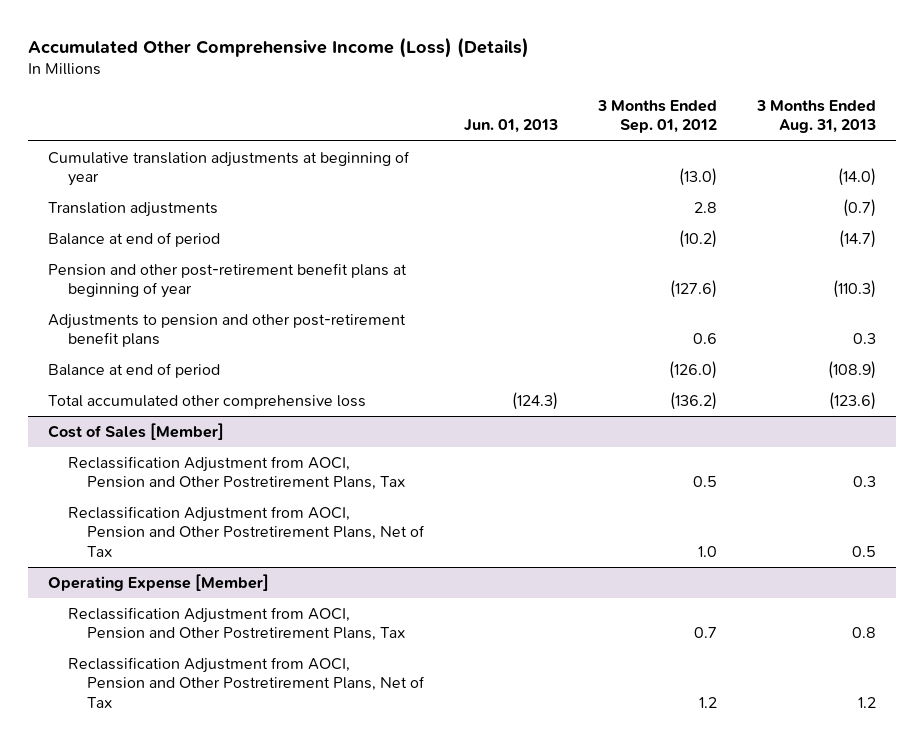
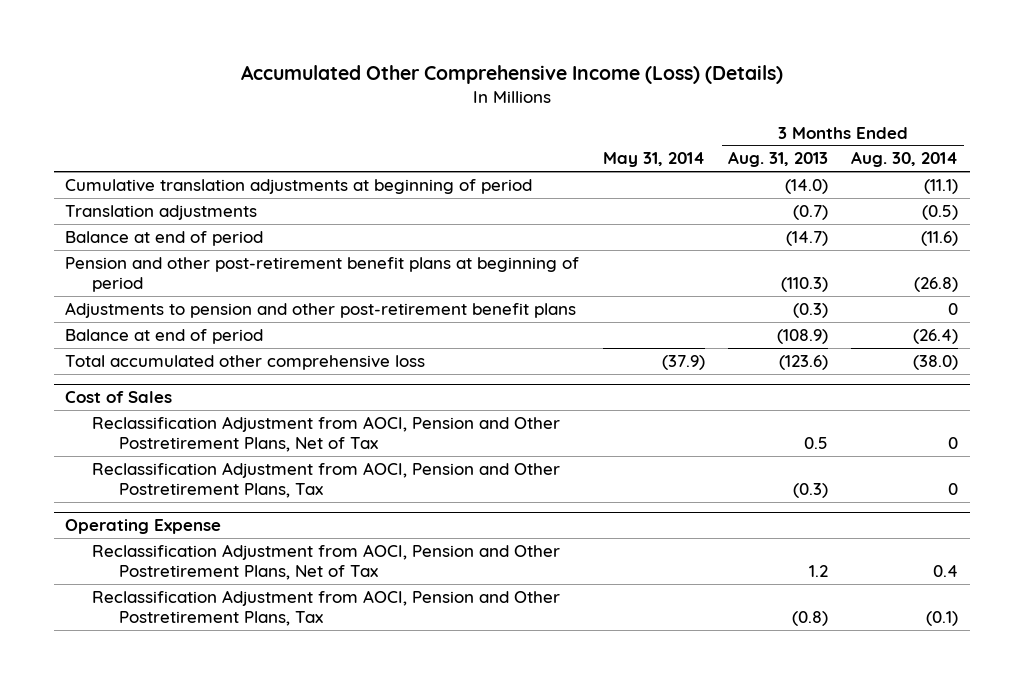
- | Jun. 01, 2013 | 3 Months Ended Sep. 01, 2012 | 3 Months Ended Aug. 31, 2013
+ | May 31, 2014 | 3 Months Ended Aug. 31, 2013 | 3 Months Ended Aug. 30, 2014
- Cumulative translation adjustments at beginning of year | | (13.0) | (14.0)
+ Cumulative translation adjustments at beginning of period | | (14.0) | (11.1)
- Pension and other post-retirement benefit plans at beginning of year | | (127.6) | (110.3)
- Adjustments to pension and other post-retirement benefit plans | | 0.6 | 0.3
+ Pension and other post-retirement benefit plans at beginning of period | | (110.3) | (26.8)
+ Adjustments to pension and other post-retirement benefit plans | | (0.3) | 0
- Cost of Sales [Member]
- Reclassification Adjustment from AOCI, Pension and Other Postretirement Plans, Tax | | 0.5 | 0.3
+ Cost of Sales
- Operating Expense [Member]
- Reclassification Adjustment from AOCI, Pension and Other Postretirement Plans, Tax | | 0.7 | 0.8
+ Reclassification Adjustment from AOCI, Pension and Other Postretirement Plans, Tax | | (0.3) | 0
+ Operating Expense
+ Reclassification Adjustment from AOCI, Pension and Other Postretirement Plans, Tax | | (0.8) | (0.1)

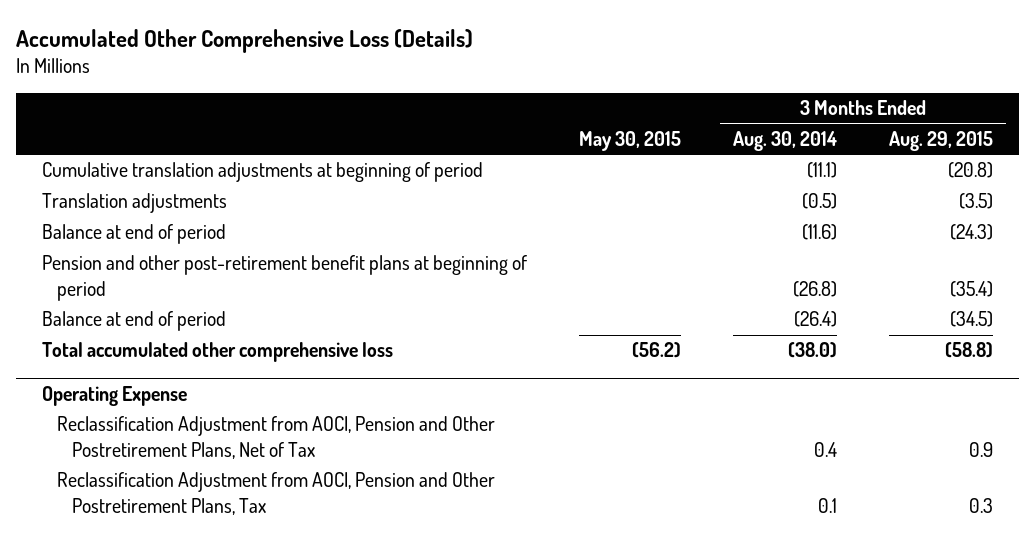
- Accumulated Other Comprehensive Income (Loss) (Details)
+ Accumulated Other Comprehensive Loss (Details)
- | May 31, 2014 | 3 Months Ended Aug. 31, 2013 | 3 Months Ended Aug. 30, 2014
+ | May 30, 2015 | 3 Months Ended Aug. 30, 2014 | 3 Months Ended Aug. 29, 2015
- Adjustments to pension and other post-retirement benefit plans | | (0.3) | 0
- Cost of Sales
- Reclassification Adjustment from AOCI, Pension and Other Postretirement Plans, Net of Tax | | 0.5 | 0
- Reclassification Adjustment from AOCI, Pension and Other Postretirement Plans, Tax | | (0.3) | 0
@ Operating Expense
- Reclassification Adjustment from AOCI, Pension and Other Postretirement Plans, Tax | | (0.8) | (0.1)
+ Reclassification Adjustment from AOCI, Pension and Other Postretirement Plans, Tax | | 0.1 | 0.3

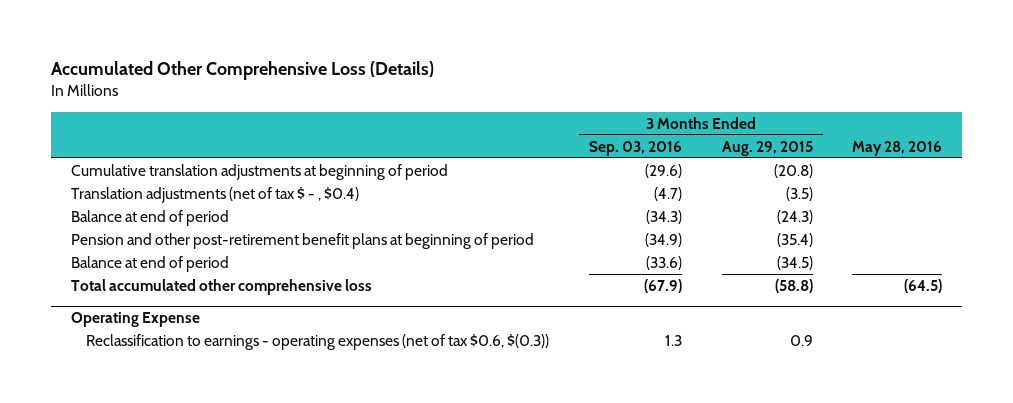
- | May 30, 2015 | 3 Months Ended Aug. 30, 2014 | 3 Months Ended Aug. 29, 2015
+ | 3 Months Ended Sep. 03, 2016 | 3 Months Ended Aug. 29, 2015 | May 28, 2016
- Translation adjustments | | (0.5) | (3.5)
+ Translation adjustments (net of tax $ - , $0.4) | (4.7) | (3.5) |
@ Operating Expense
- Reclassification Adjustment from AOCI, Pension and Other Postretirement Plans, Net of Tax | | 0.4 | 0.9
- Reclassification Adjustment from AOCI, Pension and Other Postretirement Plans, Tax | | 0.1 | 0.3
+ Reclassification to earnings - operating expenses (net of tax $0.6, $(0.3)) | 1.3 | 0.9 |

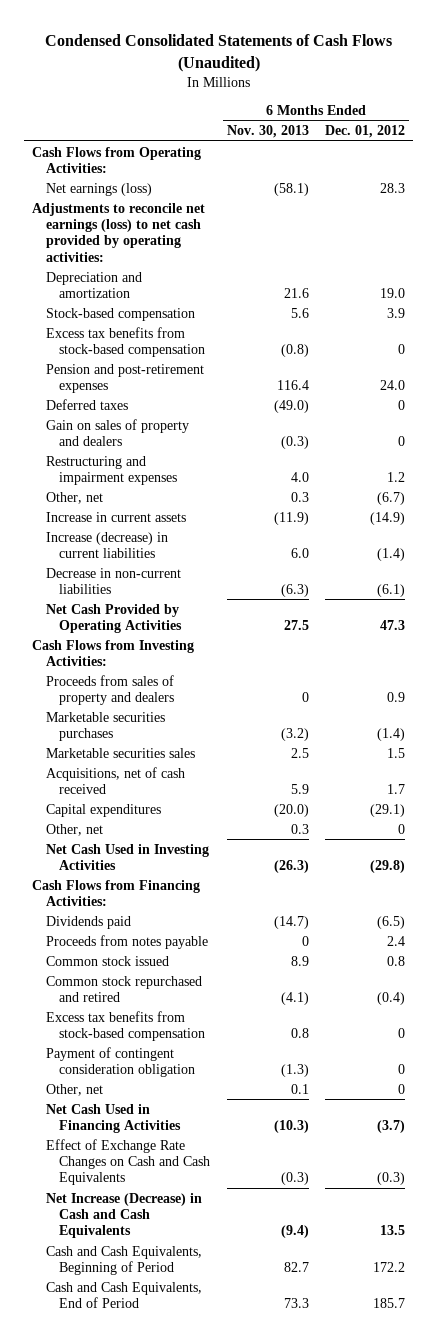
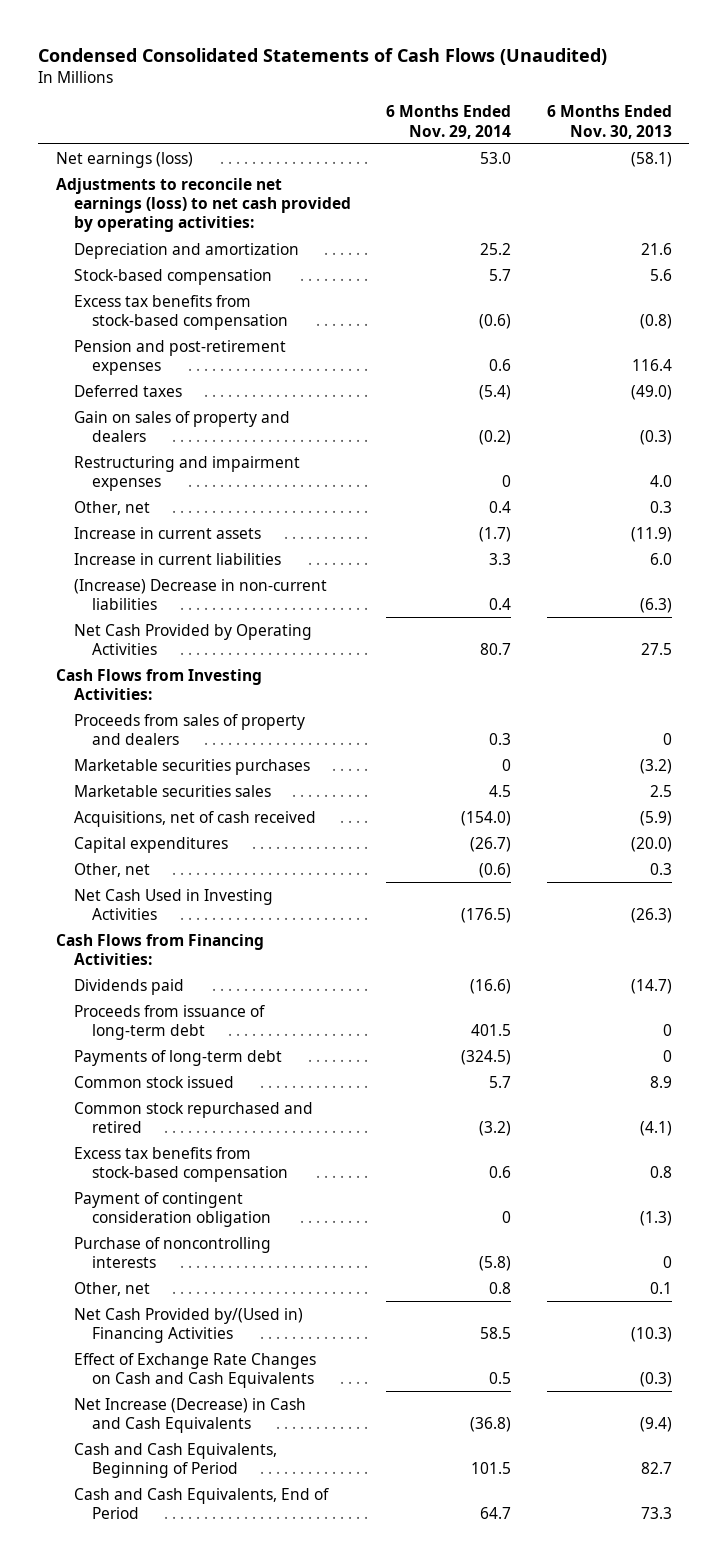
- | 6 Months Ended Nov. 30, 2013 | 6 Months Ended Dec. 01, 2012
+ | 6 Months Ended Nov. 29, 2014 | 6 Months Ended Nov. 30, 2013
- Cash Flows from Operating Activities:
- Increase (decrease) in current liabilities | 6.0 | (1.4)
- Decrease in non-current liabilities | (6.3) | (6.1)
+ Increase in current liabilities | 3.3 | 6.0
+ (Increase) Decrease in non-current liabilities | 0.4 | (6.3)
- Acquisitions, net of cash received | 5.9 | 1.7
+ Acquisitions, net of cash received | (154.0) | (5.9)
- Proceeds from notes payable | 0 | 2.4
+ Proceeds from issuance of long-term debt | 401.5 | 0
+ Payments of long-term debt | (324.5) | 0
+ Purchase of noncontrolling interests | (5.8) | 0
- Net Cash Used in Financing Activities | (10.3) | (3.7)
+ Net Cash Provided by/(Used in) Financing Activities | 58.5 | (10.3)

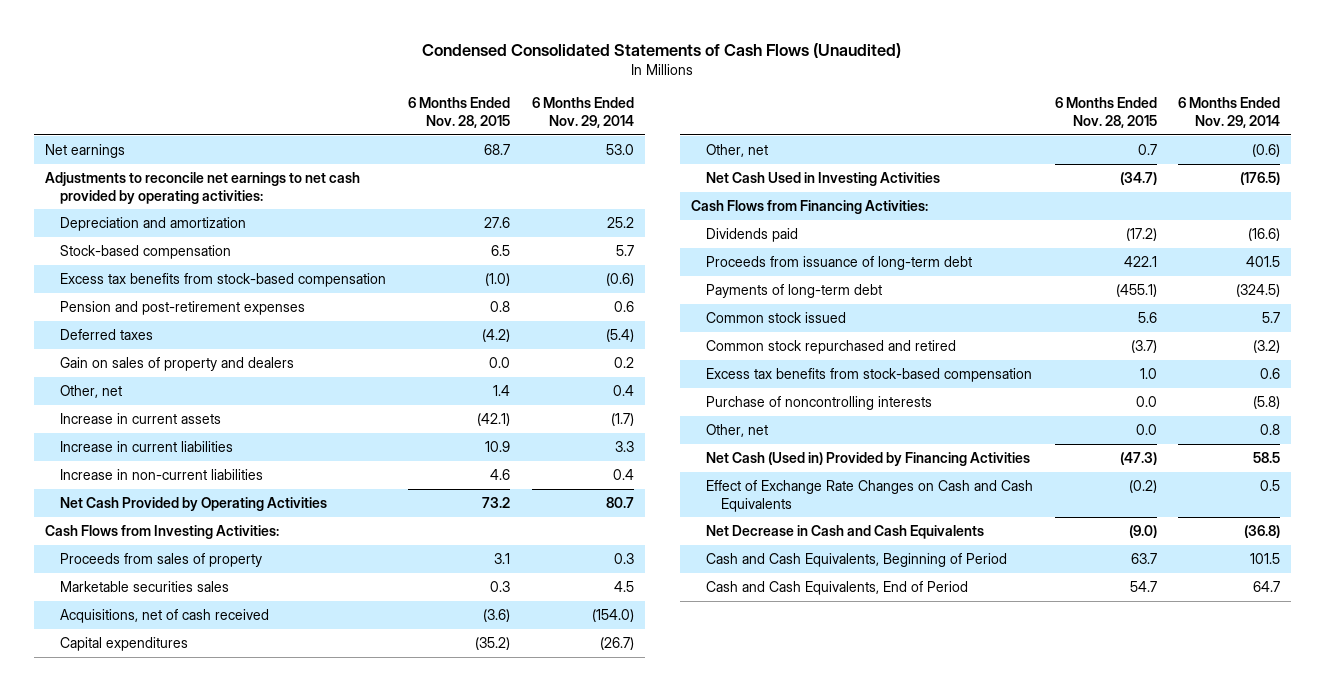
- | 6 Months Ended Nov. 29, 2014 | 6 Months Ended Nov. 30, 2013
+ | 6 Months Ended Nov. 28, 2015 | 6 Months Ended Nov. 29, 2014
- Net earnings (loss) | 53.0 | (58.1)
- Adjustments to reconcile net earnings (loss) to net cash provided by operating activities:
+ Net earnings | 68.7 | 53.0
+ Adjustments to reconcile net earnings to net cash provided by operating activities:
- Gain on sales of property and dealers | (0.2) | (0.3)
- Restructuring and impairment expenses | 0 | 4.0
+ Gain on sales of property and dealers | 0.0 | 0.2
- (Increase) Decrease in non-current liabilities | 0.4 | (6.3)
+ Increase in non-current liabilities | 4.6 | 0.4
- Proceeds from sales of property and dealers | 0.3 | 0
- Marketable securities purchases | 0 | (3.2)
+ Proceeds from sales of property | 3.1 | 0.3
- Payment of contingent consideration obligation | 0 | (1.3)
- Net Cash Provided by/(Used in) Financing Activities | 58.5 | (10.3)
+ Net Cash (Used in) Provided by Financing Activities | (47.3) | 58.5
- Net Increase (Decrease) in Cash and Cash Equivalents | (36.8) | (9.4)
+ Net Decrease in Cash and Cash Equivalents | (9.0) | (36.8)

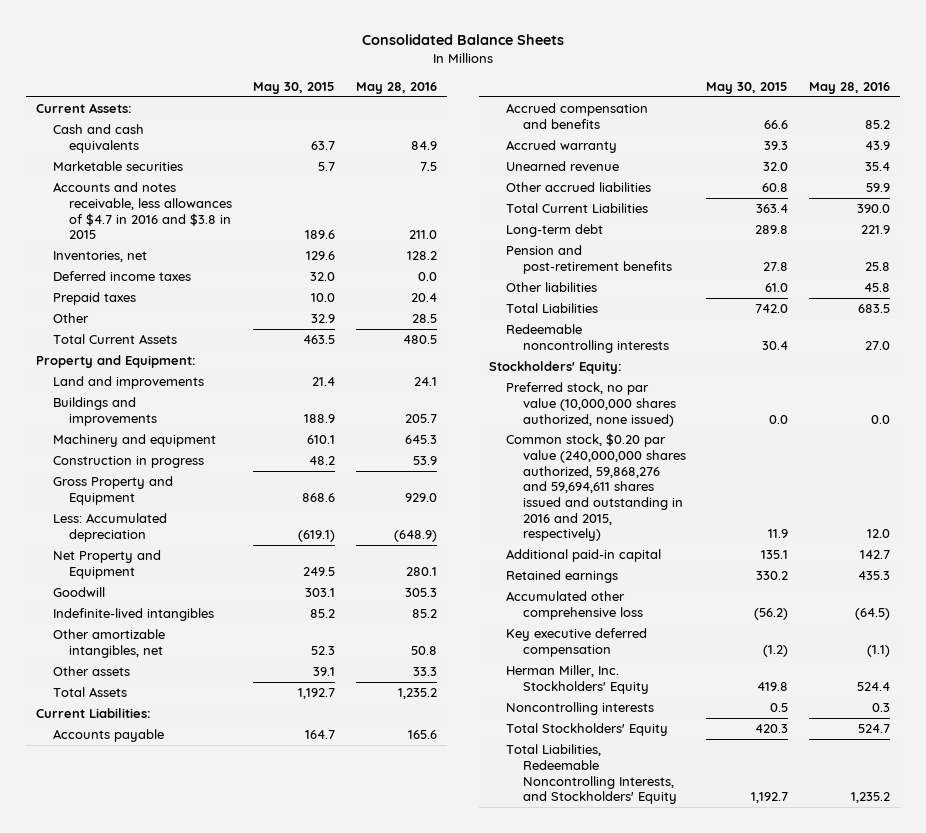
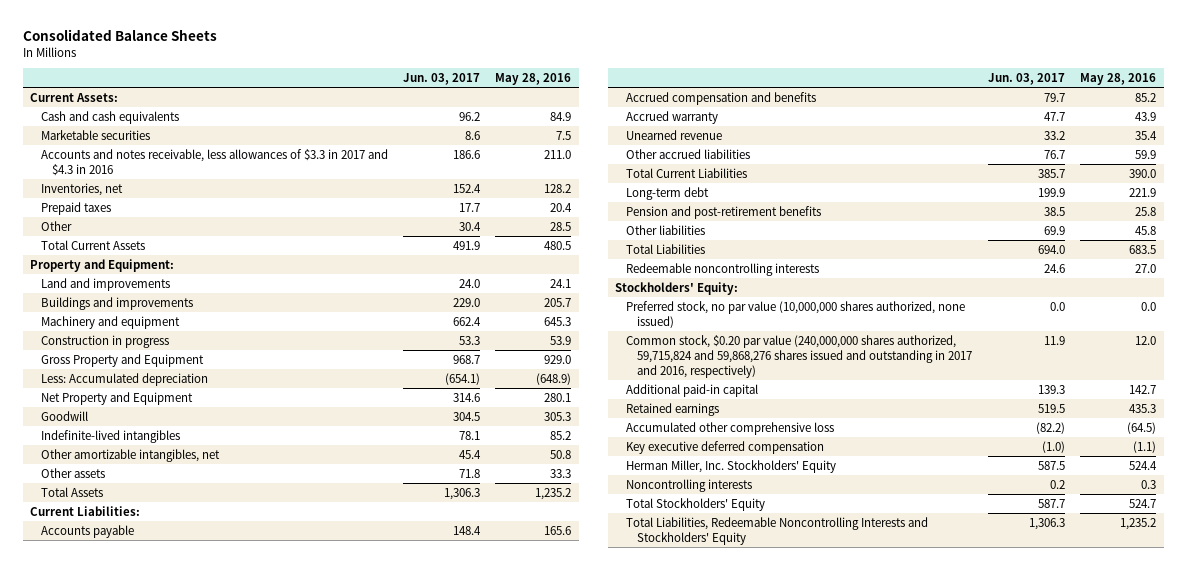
- | May 30, 2015 | May 28, 2016
+ | Jun. 03, 2017 | May 28, 2016
- Accounts and notes receivable, less allowances of $4.7 in 2016 and $3.8 in 2015 | 189.6 | 211.0
+ Accounts and notes receivable, less allowances of $3.3 in 2017 and $4.3 in 2016 | 186.6 | 211.0
- Deferred income taxes | 32.0 | 0.0
- Common stock, $0.20 par value (240,000,000 shares authorized, 59,868,276 and 59,694,611 shares issued and outstanding in 2016 and 2015, respectively) | 11.9 | 12.0
+ Common stock, $0.20 par value (240,000,000 shares authorized, 59,715,824 and 59,868,276 shares issued and outstanding in 2017 and 2016, respectively) | 11.9 | 12.0
- Total Liabilities, Redeemable Noncontrolling Interests, and Stockholders' Equity | 1,192.7 | 1,235.2
+ Total Liabilities, Redeemable Noncontrolling Interests and Stockholders' Equity | 1,306.3 | 1,235.2

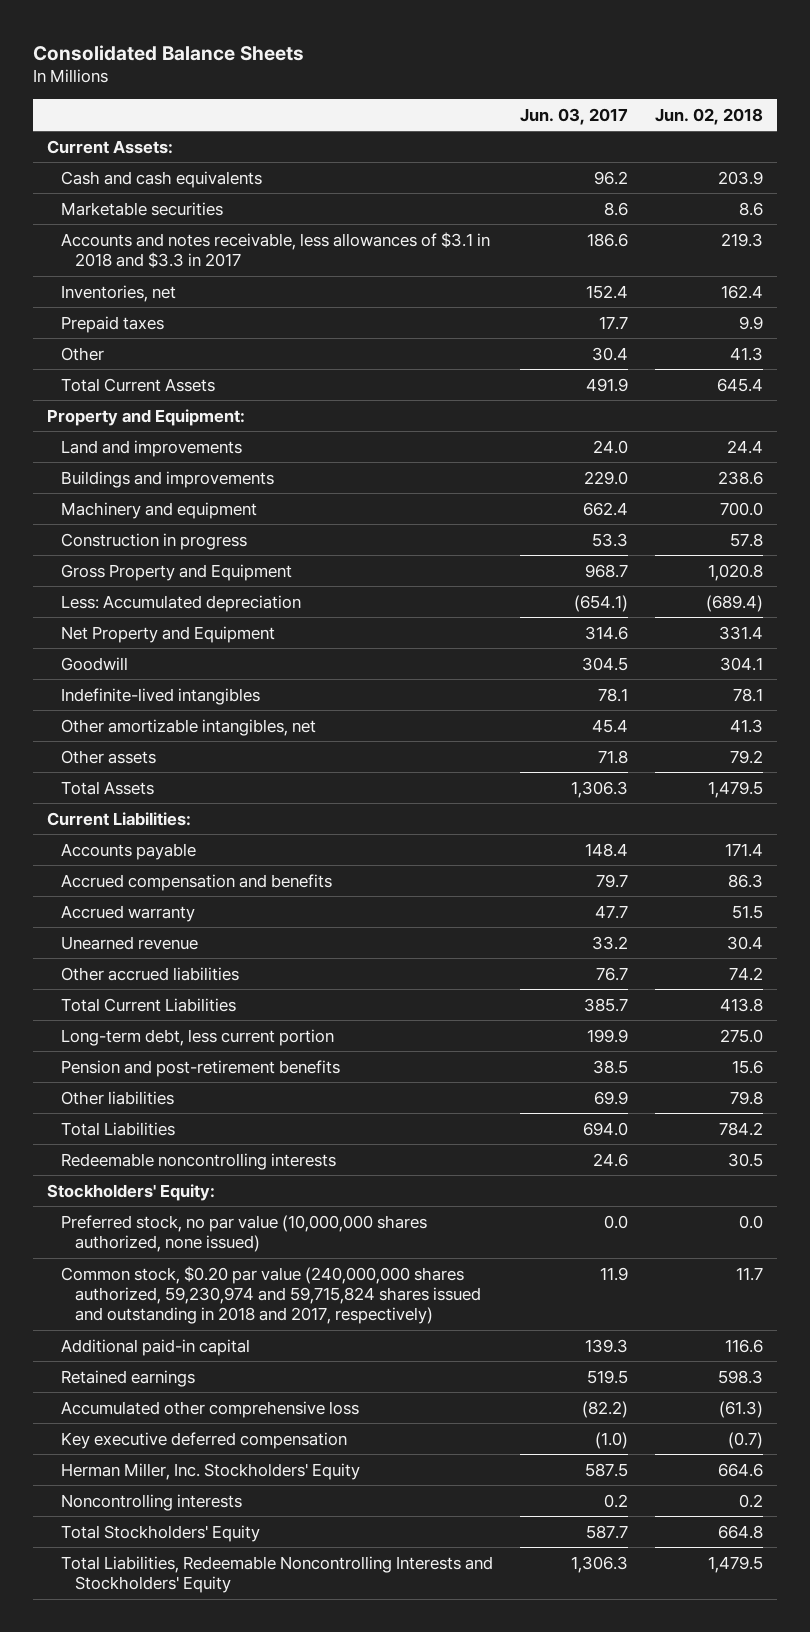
- | Jun. 03, 2017 | May 28, 2016
+ | Jun. 03, 2017 | Jun. 02, 2018
- Accounts and notes receivable, less allowances of $3.3 in 2017 and $4.3 in 2016 | 186.6 | 211.0
+ Accounts and notes receivable, less allowances of $3.1 in 2018 and $3.3 in 2017 | 186.6 | 219.3
- Long-term debt | 199.9 | 221.9
+ Long-term debt, less current portion | 199.9 | 275.0
- Common stock, $0.20 par value (240,000,000 shares authorized, 59,715,824 and 59,868,276 shares issued and outstanding in 2017 and 2016, respectively) | 11.9 | 12.0
+ Common stock, $0.20 par value (240,000,000 shares authorized, 59,230,974 and 59,715,824 shares issued and outstanding in 2018 and 2017, respectively) | 11.9 | 11.7

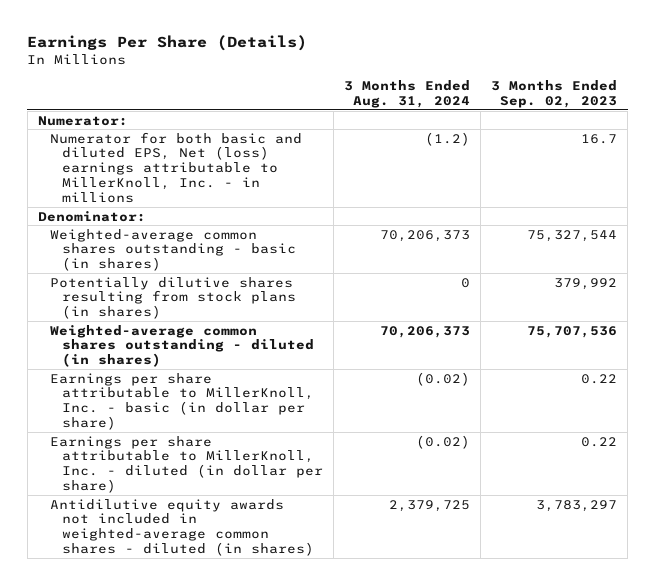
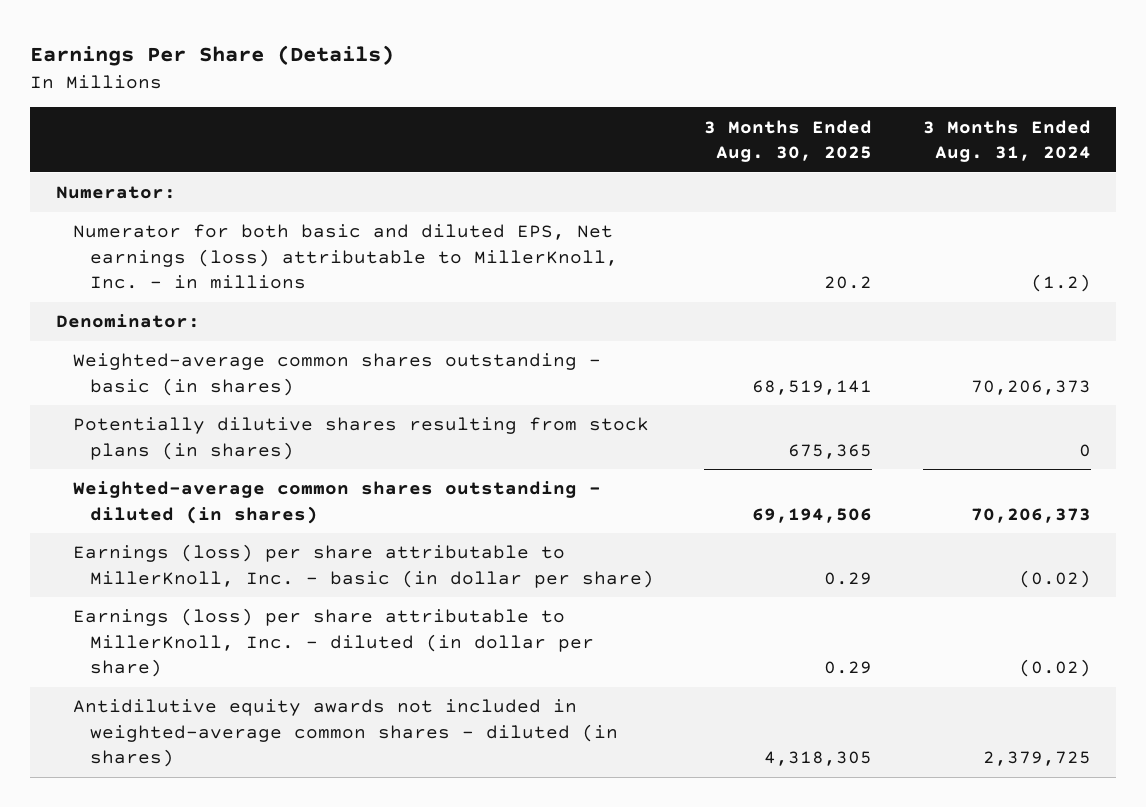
- | 3 Months Ended Aug. 31, 2024 | 3 Months Ended Sep. 02, 2023
+ | 3 Months Ended Aug. 30, 2025 | 3 Months Ended Aug. 31, 2024
- Numerator for both basic and diluted EPS, Net (loss) earnings attributable to MillerKnoll, Inc. - in millions | (1.2) | 16.7
+ Numerator for both basic and diluted EPS, Net earnings (loss) attributable to MillerKnoll, Inc. - in millions | 20.2 | (1.2)
- Earnings per share attributable to MillerKnoll, Inc. - basic (in dollar per share) | (0.02) | 0.22
- Earnings per share attributable to MillerKnoll, Inc. - diluted (in dollar per share) | (0.02) | 0.22
+ Earnings (loss) per share attributable to MillerKnoll, Inc. - basic (in dollar per share) | 0.29 | (0.02)
+ Earnings (loss) per share attributable to MillerKnoll, Inc. - diluted (in dollar per share) | 0.29 | (0.02)

